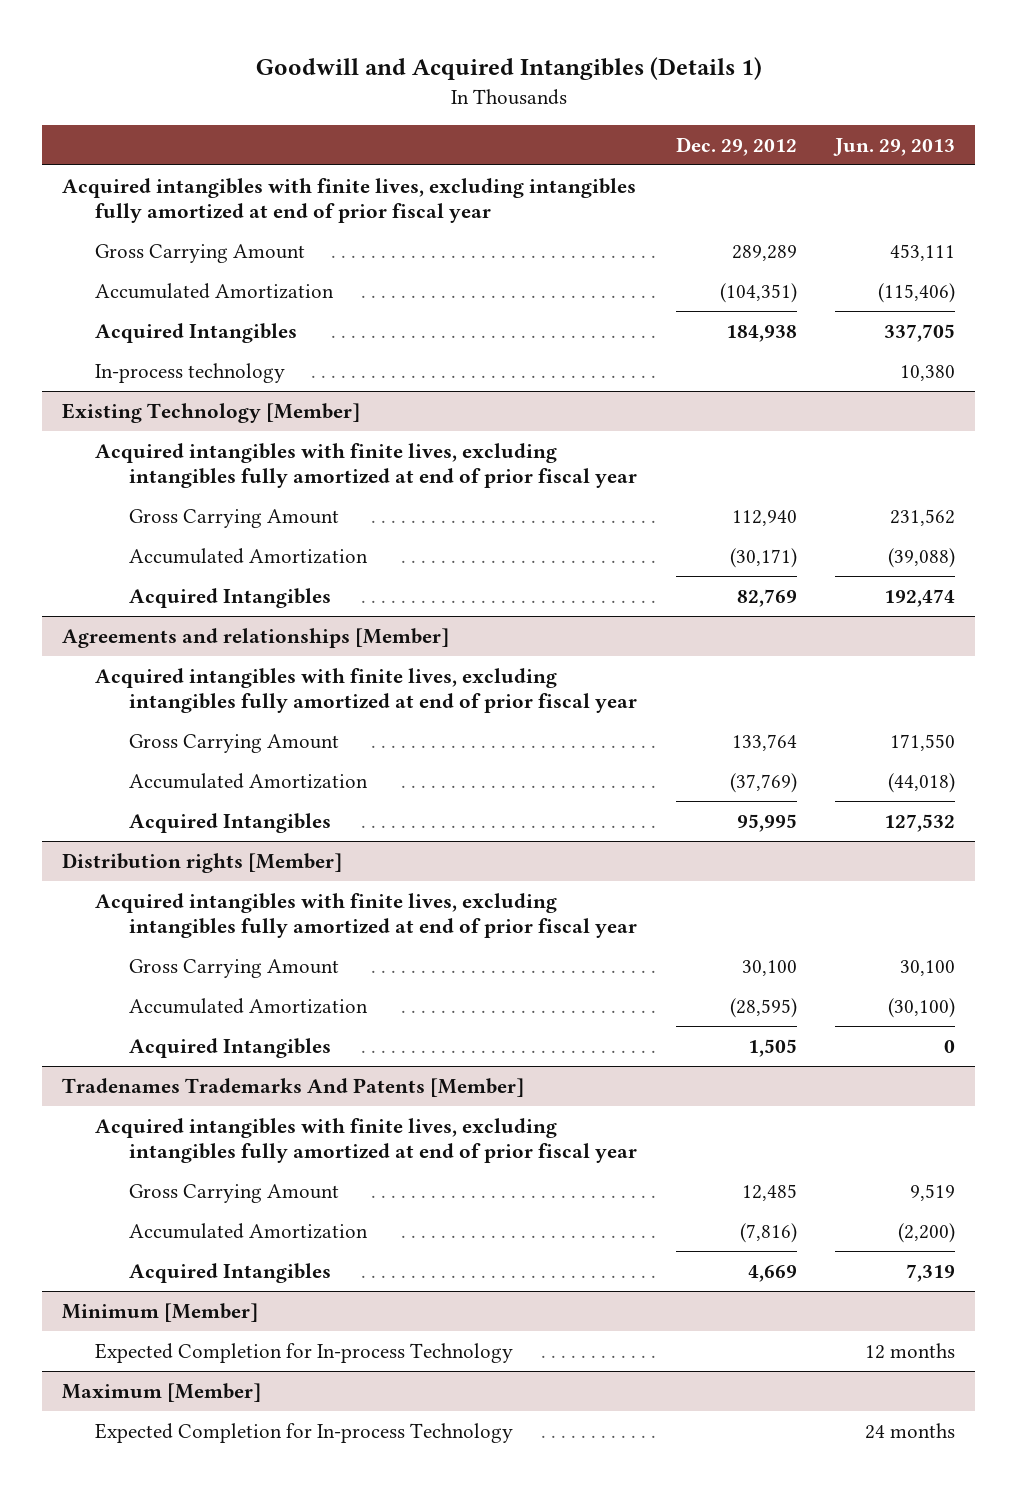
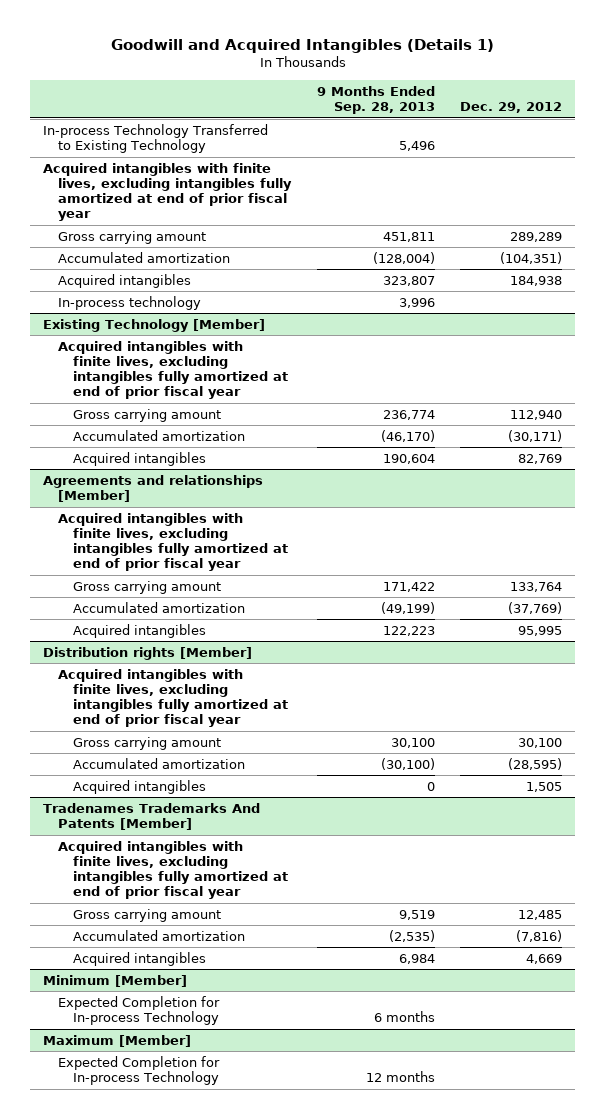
- | Dec. 29, 2012 | Jun. 29, 2013
+ | 9 Months Ended Sep. 28, 2013 | Dec. 29, 2012
+ In-process Technology Transferred to Existing Technology | 5,496 |
- Gross Carrying Amount | 289,289 | 453,111
- Accumulated Amortization | (104,351) | (115,406)
- Acquired Intangibles | 184,938 | 337,705
+ Gross carrying amount | 451,811 | 289,289
+ Accumulated amortization | (128,004) | (104,351)
+ Acquired intangibles | 323,807 | 184,938
@ Existing Technology [Member]
- Gross Carrying Amount | 112,940 | 231,562
- Accumulated Amortization | (30,171) | (39,088)
- Acquired Intangibles | 82,769 | 192,474
+ Gross carrying amount | 236,774 | 112,940
+ Accumulated amortization | (46,170) | (30,171)
+ Acquired intangibles | 190,604 | 82,769
@ Agreements and relationships [Member]
- Gross Carrying Amount | 133,764 | 171,550
- Accumulated Amortization | (37,769) | (44,018)
- Acquired Intangibles | 95,995 | 127,532
+ Gross carrying amount | 171,422 | 133,764
+ Accumulated amortization | (49,199) | (37,769)
+ Acquired intangibles | 122,223 | 95,995
@ Distribution rights [Member]
- Gross Carrying Amount | 30,100 | 30,100
- Accumulated Amortization | (28,595) | (30,100)
- Acquired Intangibles | 1,505 | 0
+ Gross carrying amount | 30,100 | 30,100
+ Accumulated amortization | (30,100) | (28,595)
+ Acquired intangibles | 0 | 1,505
@ Tradenames Trademarks And Patents [Member]
- Gross Carrying Amount | 12,485 | 9,519
- Accumulated Amortization | (7,816) | (2,200)
- Acquired Intangibles | 4,669 | 7,319
+ Gross carrying amount | 9,519 | 12,485
+ Accumulated amortization | (2,535) | (7,816)
+ Acquired intangibles | 6,984 | 4,669

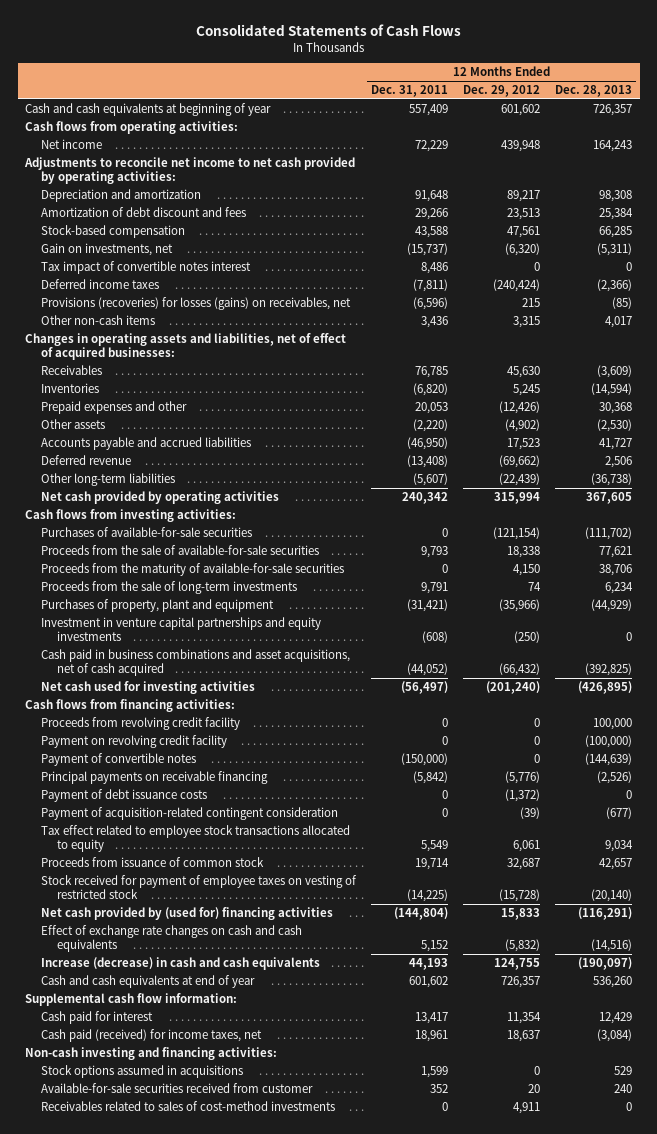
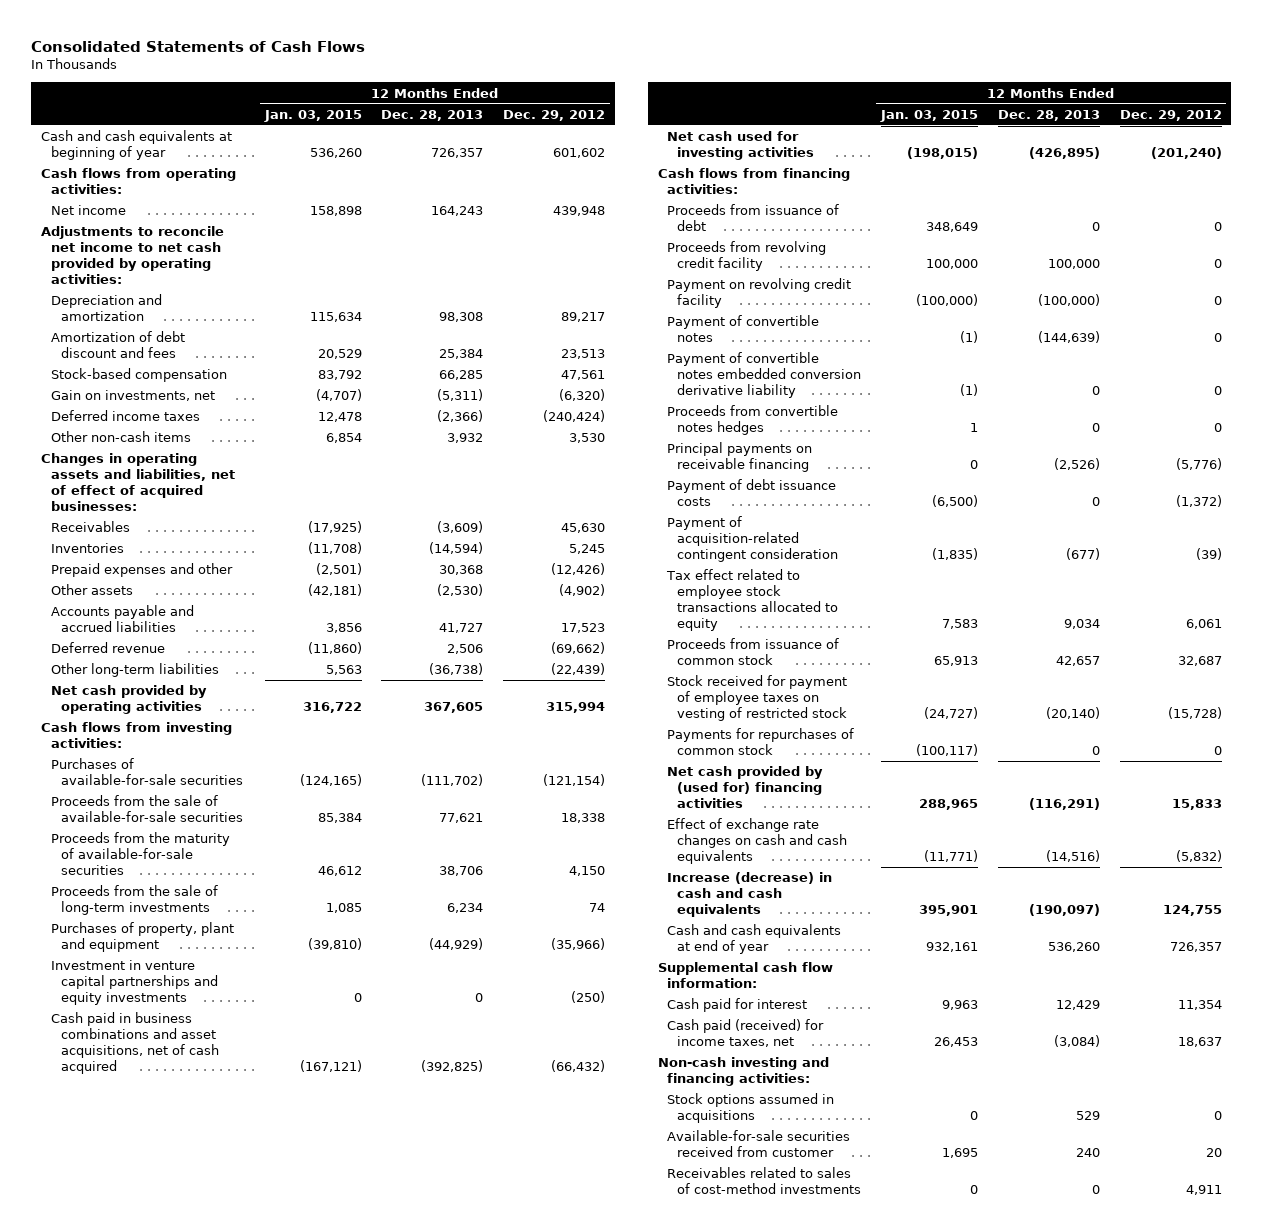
- | 12 Months Ended Dec. 31, 2011 | 12 Months Ended Dec. 29, 2012 | 12 Months Ended Dec. 28, 2013
+ | 12 Months Ended Jan. 03, 2015 | 12 Months Ended Dec. 28, 2013 | 12 Months Ended Dec. 29, 2012
- Tax impact of convertible notes interest | 8,486 | 0 | 0
- Provisions (recoveries) for losses (gains) on receivables, net | (6,596) | 215 | (85)
- Other non-cash items | 3,436 | 3,315 | 4,017
+ Other non-cash items | 6,854 | 3,932 | 3,530
+ Proceeds from issuance of debt | 348,649 | 0 | 0
+ Payment of convertible notes embedded conversion derivative liability | (1) | 0 | 0
+ Proceeds from convertible notes hedges | 1 | 0 | 0
+ Payments for repurchases of common stock | (100,117) | 0 | 0

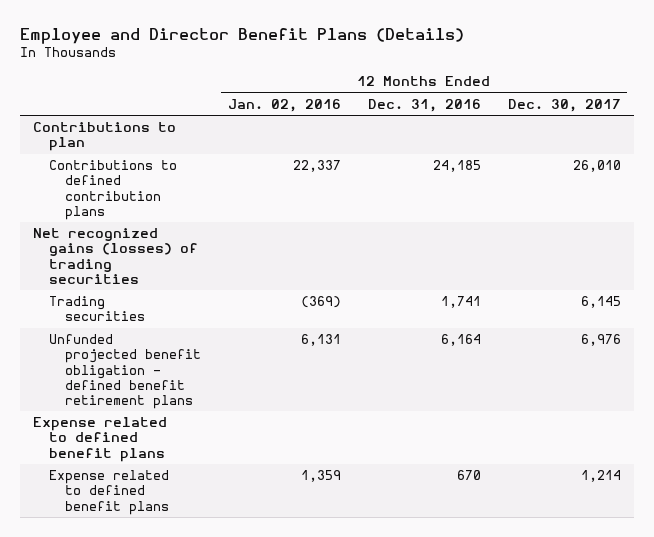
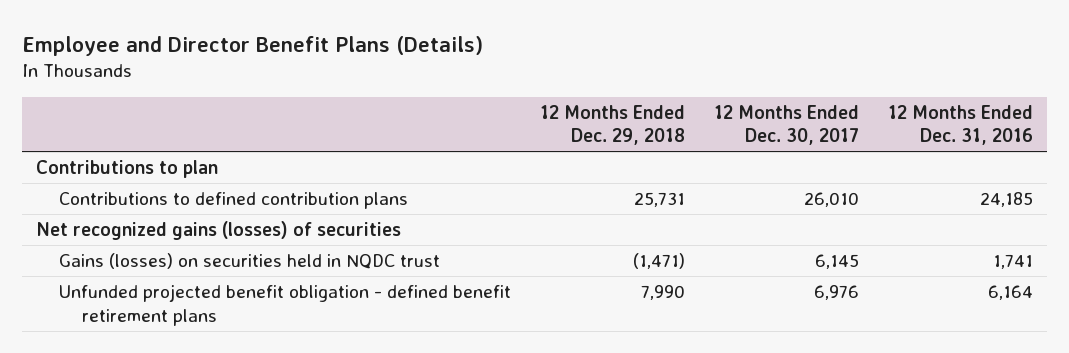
- | 12 Months Ended Jan. 02, 2016 | 12 Months Ended Dec. 31, 2016 | 12 Months Ended Dec. 30, 2017
+ | 12 Months Ended Dec. 29, 2018 | 12 Months Ended Dec. 30, 2017 | 12 Months Ended Dec. 31, 2016
- Net recognized gains (losses) of trading securities
- Trading securities | (369) | 1,741 | 6,145
+ Net recognized gains (losses) of securities
+ Gains (losses) on securities held in NQDC trust | (1,471) | 6,145 | 1,741
- Expense related to defined benefit plans
- Expense related to defined benefit plans | 1,359 | 670 | 1,214

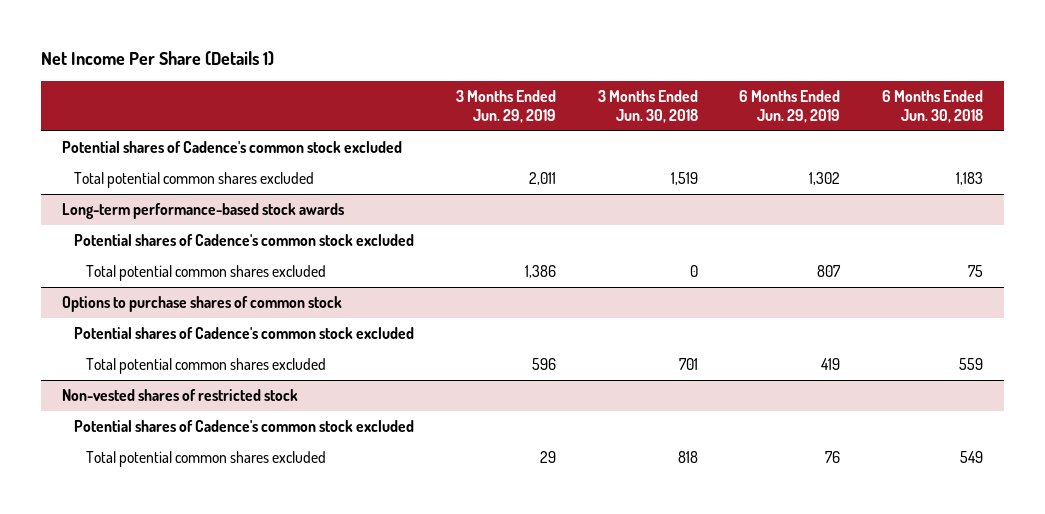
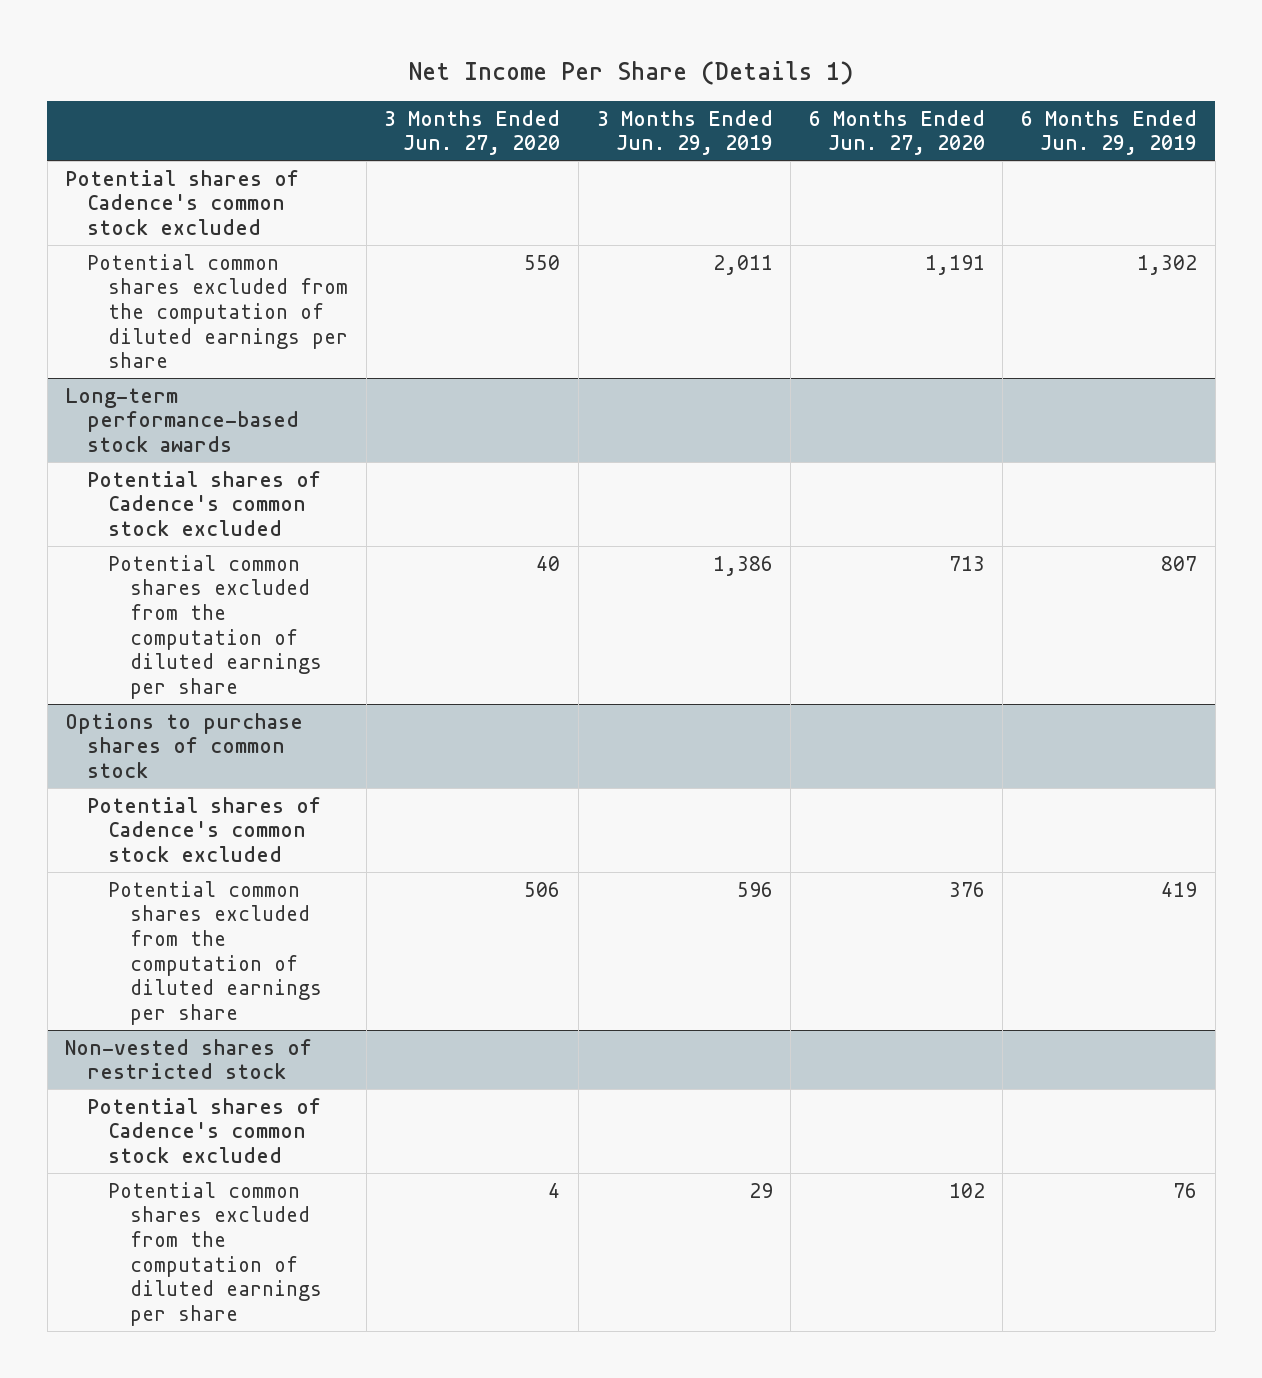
- | 3 Months Ended Jun. 29, 2019 | 3 Months Ended Jun. 30, 2018 | 6 Months Ended Jun. 29, 2019 | 6 Months Ended Jun. 30, 2018
+ | 3 Months Ended Jun. 27, 2020 | 3 Months Ended Jun. 29, 2019 | 6 Months Ended Jun. 27, 2020 | 6 Months Ended Jun. 29, 2019
- Total potential common shares excluded | 2,011 | 1,519 | 1,302 | 1,183
+ Potential common shares excluded from the computation of diluted earnings per share | 550 | 2,011 | 1,191 | 1,302
@ Long-term performance-based stock awards
- Total potential common shares excluded | 1,386 | 0 | 807 | 75
+ Potential common shares excluded from the computation of diluted earnings per share | 40 | 1,386 | 713 | 807
@ Options to purchase shares of common stock
- Total potential common shares excluded | 596 | 701 | 419 | 559
+ Potential common shares excluded from the computation of diluted earnings per share | 506 | 596 | 376 | 419
@ Non-vested shares of restricted stock
- Total potential common shares excluded | 29 | 818 | 76 | 549
+ Potential common shares excluded from the computation of diluted earnings per share | 4 | 29 | 102 | 76

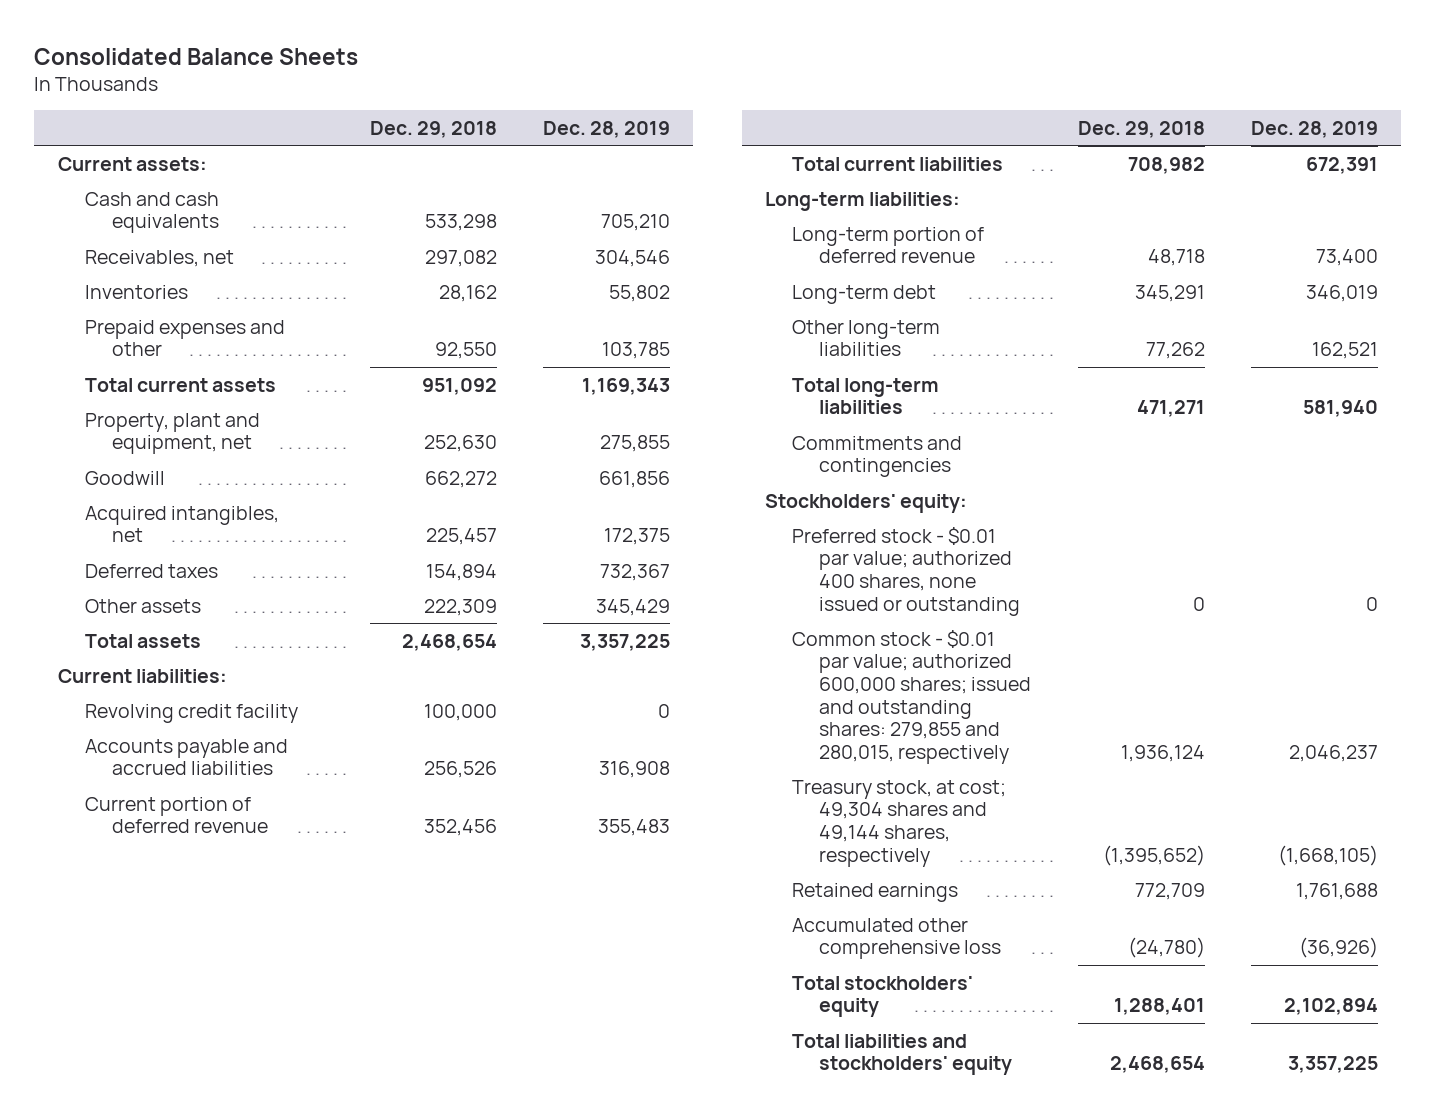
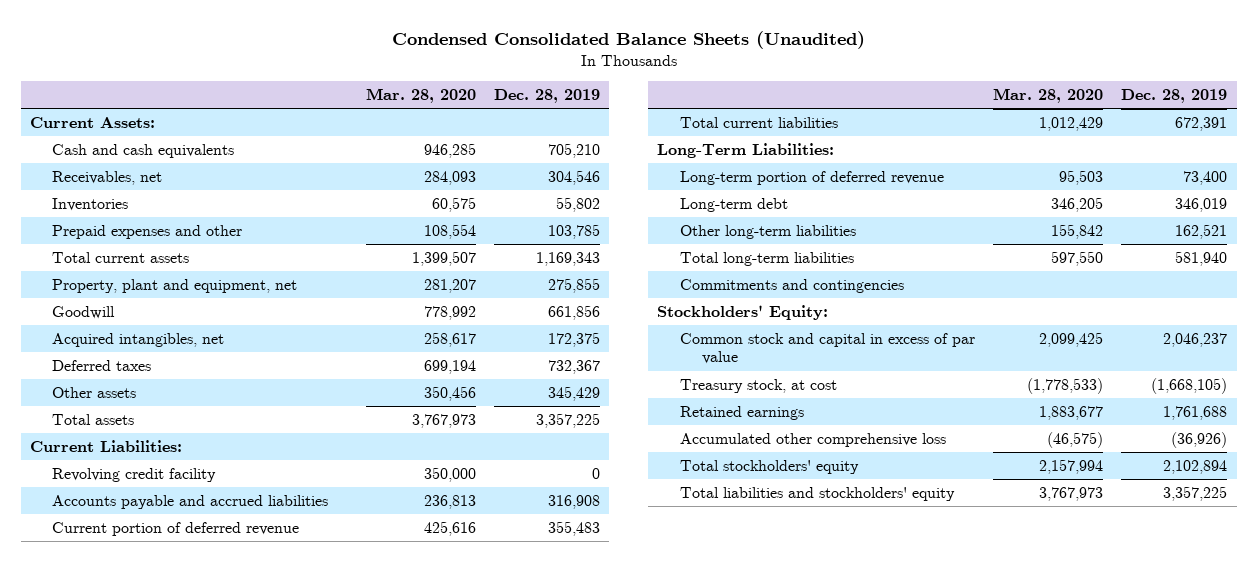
- Consolidated Balance Sheets
+ Condensed Consolidated Balance Sheets (Unaudited)
- | Dec. 29, 2018 | Dec. 28, 2019
+ | Mar. 28, 2020 | Dec. 28, 2019
- Current assets:
+ Current Assets:
- Current liabilities:
+ Current Liabilities:
- Long-term liabilities:
+ Long-Term Liabilities:
- Stockholders' equity:
- Preferred stock - $0.01 par value; authorized 400 shares, none issued or outstanding | 0 | 0
- Common stock - $0.01 par value; authorized 600,000 shares; issued and outstanding shares: 279,855 and 280,015, respectively | 1,936,124 | 2,046,237
- Treasury stock, at cost; 49,304 shares and 49,144 shares, respectively | (1,395,652) | (1,668,105)
+ Stockholders' Equity:
+ Common stock and capital in excess of par value | 2,099,425 | 2,046,237
+ Treasury stock, at cost | (1,778,533) | (1,668,105)

